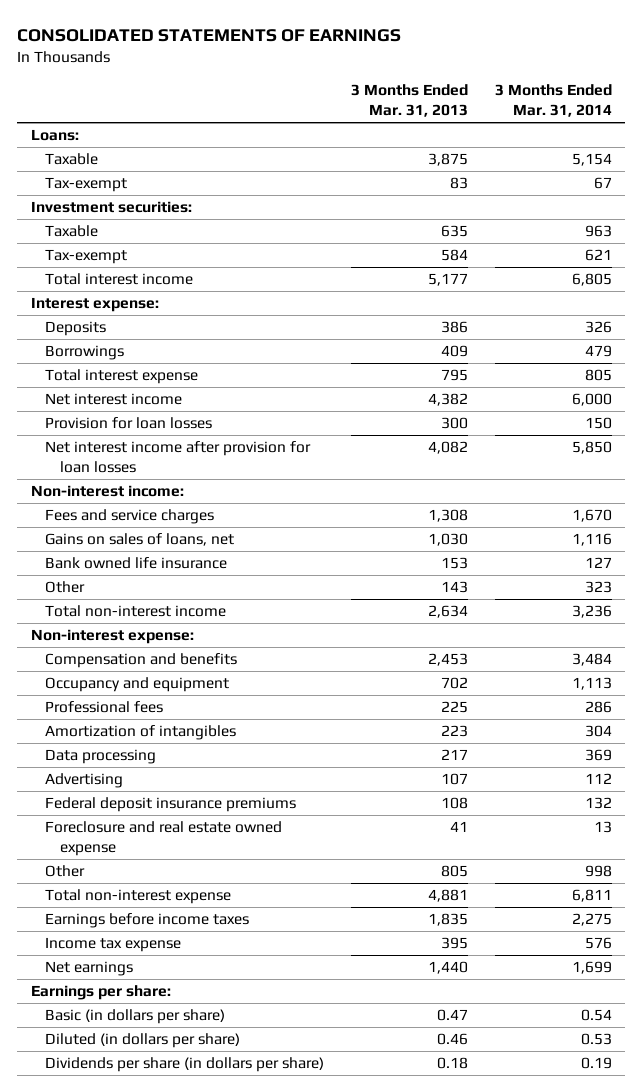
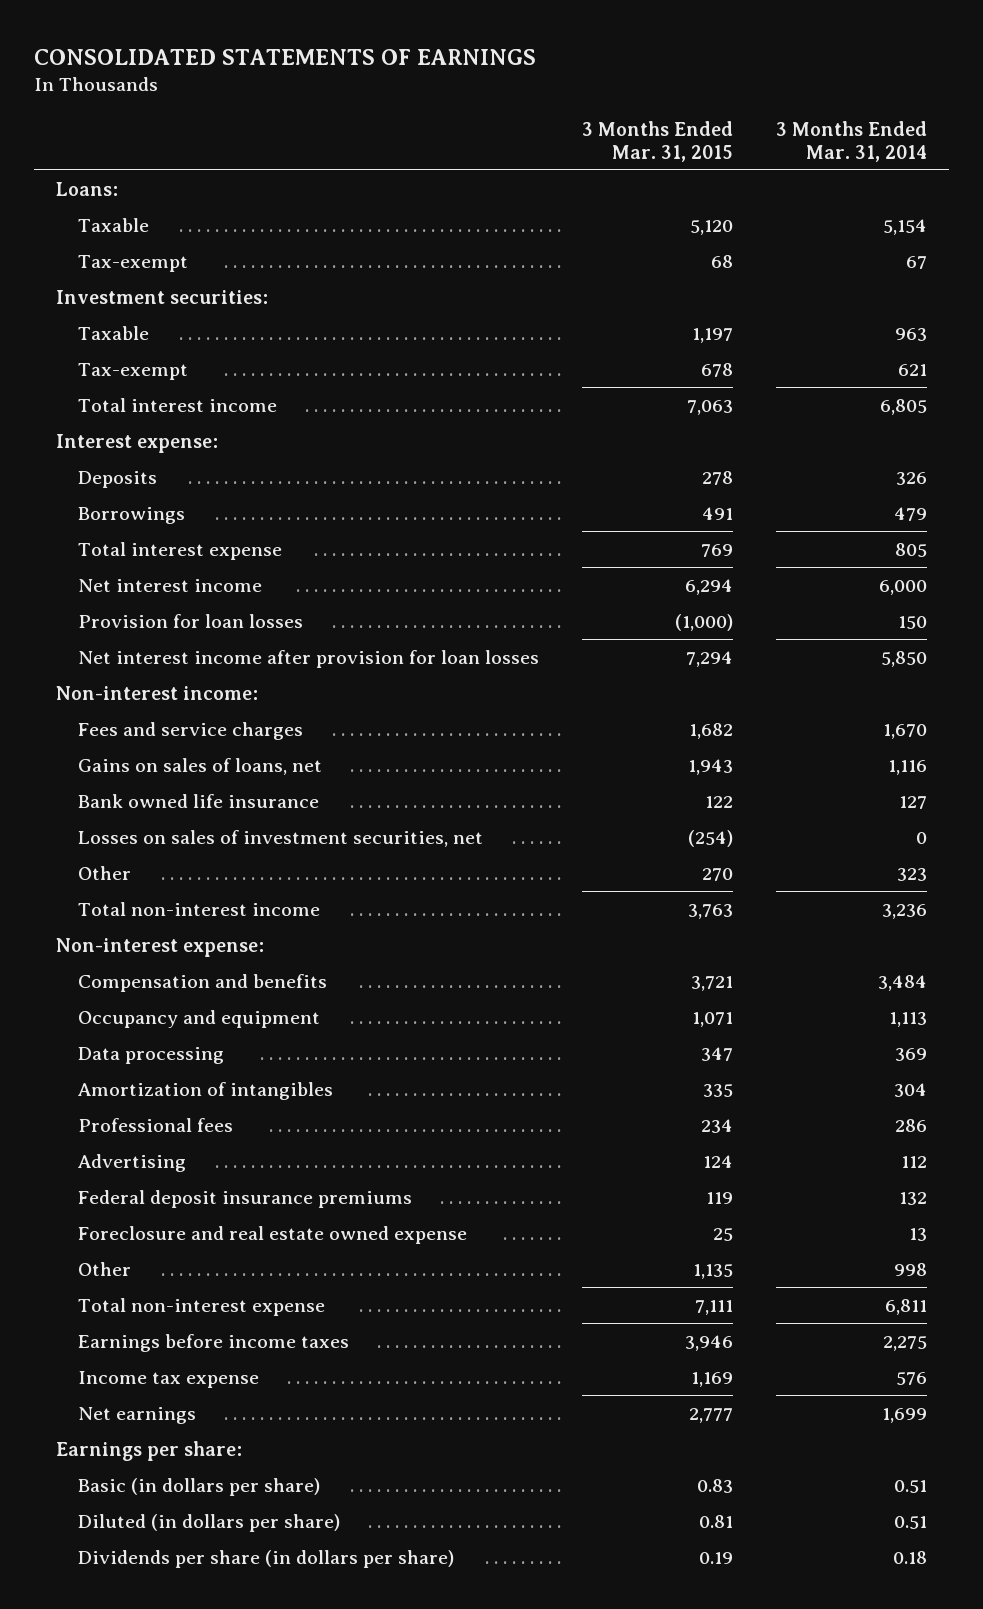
- | 3 Months Ended Mar. 31, 2013 | 3 Months Ended Mar. 31, 2014
+ | 3 Months Ended Mar. 31, 2015 | 3 Months Ended Mar. 31, 2014
+ Losses on sales of investment securities, net | (254) | 0
moved down: Amortization of intangibles | 335 | 304
moved down: Professional fees | 234 | 286
- Basic (in dollars per share) | 0.47 | 0.54
- Diluted (in dollars per share) | 0.46 | 0.53
- Dividends per share (in dollars per share) | 0.18 | 0.19
+ Basic (in dollars per share) | 0.83 | 0.51
+ Diluted (in dollars per share) | 0.81 | 0.51
+ Dividends per share (in dollars per share) | 0.19 | 0.18

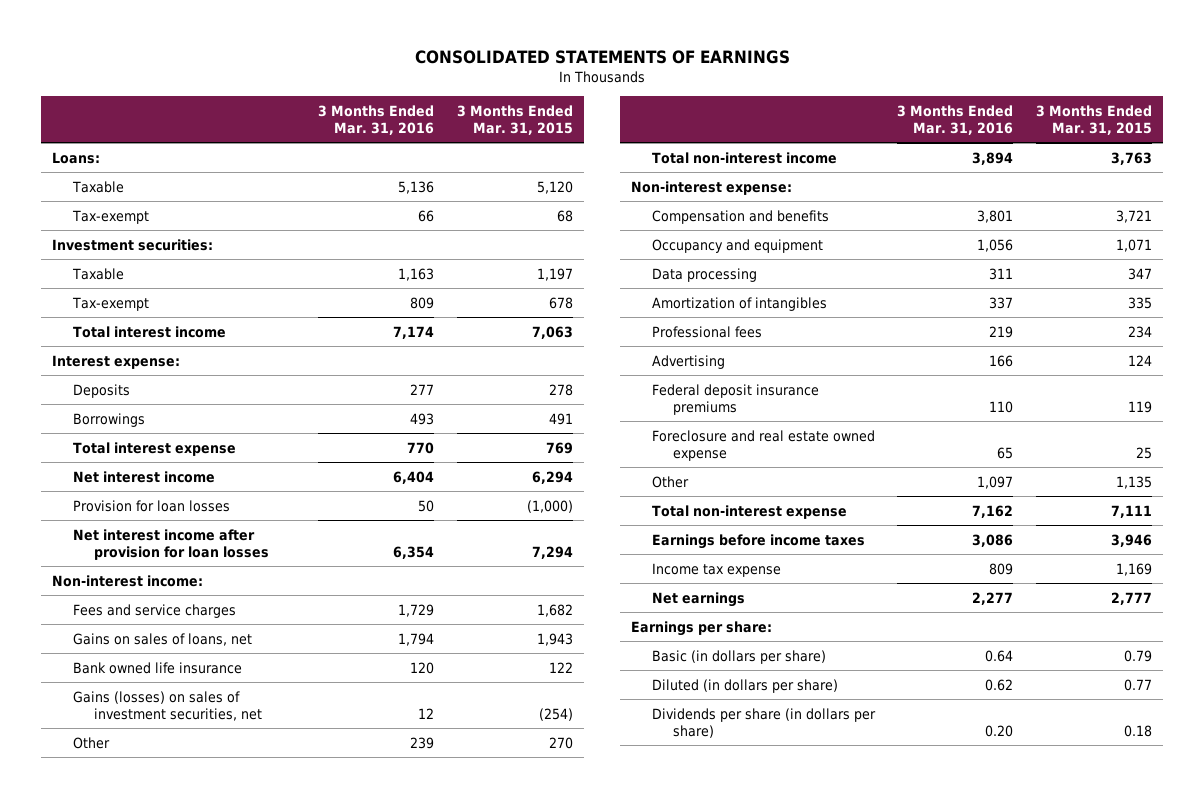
- | 3 Months Ended Mar. 31, 2015 | 3 Months Ended Mar. 31, 2014
+ | 3 Months Ended Mar. 31, 2016 | 3 Months Ended Mar. 31, 2015
- Losses on sales of investment securities, net | (254) | 0
+ Gains (losses) on sales of investment securities, net | 12 | (254)
- Basic (in dollars per share) | 0.83 | 0.51
- Diluted (in dollars per share) | 0.81 | 0.51
- Dividends per share (in dollars per share) | 0.19 | 0.18
+ Basic (in dollars per share) | 0.64 | 0.79
+ Diluted (in dollars per share) | 0.62 | 0.77
+ Dividends per share (in dollars per share) | 0.20 | 0.18

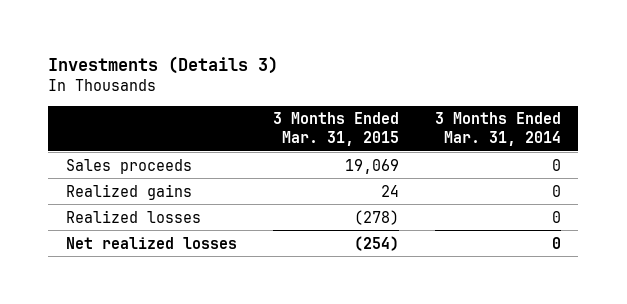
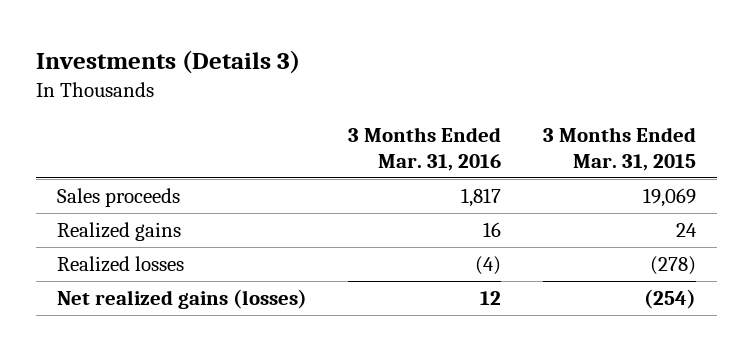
- | 3 Months Ended Mar. 31, 2015 | 3 Months Ended Mar. 31, 2014
+ | 3 Months Ended Mar. 31, 2016 | 3 Months Ended Mar. 31, 2015
- Net realized losses | (254) | 0
+ Net realized gains (losses) | 12 | (254)

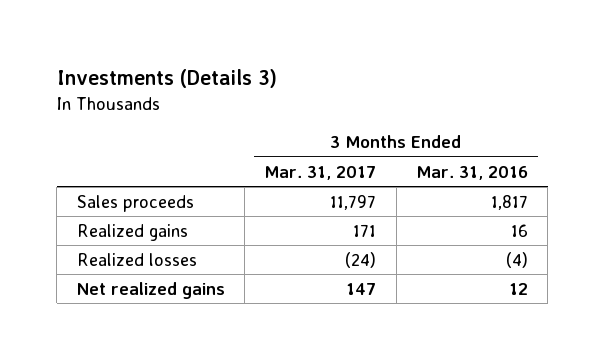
- | 3 Months Ended Mar. 31, 2016 | 3 Months Ended Mar. 31, 2015
+ | 3 Months Ended Mar. 31, 2017 | 3 Months Ended Mar. 31, 2016
- Net realized gains (losses) | 12 | (254)
+ Net realized gains | 147 | 12

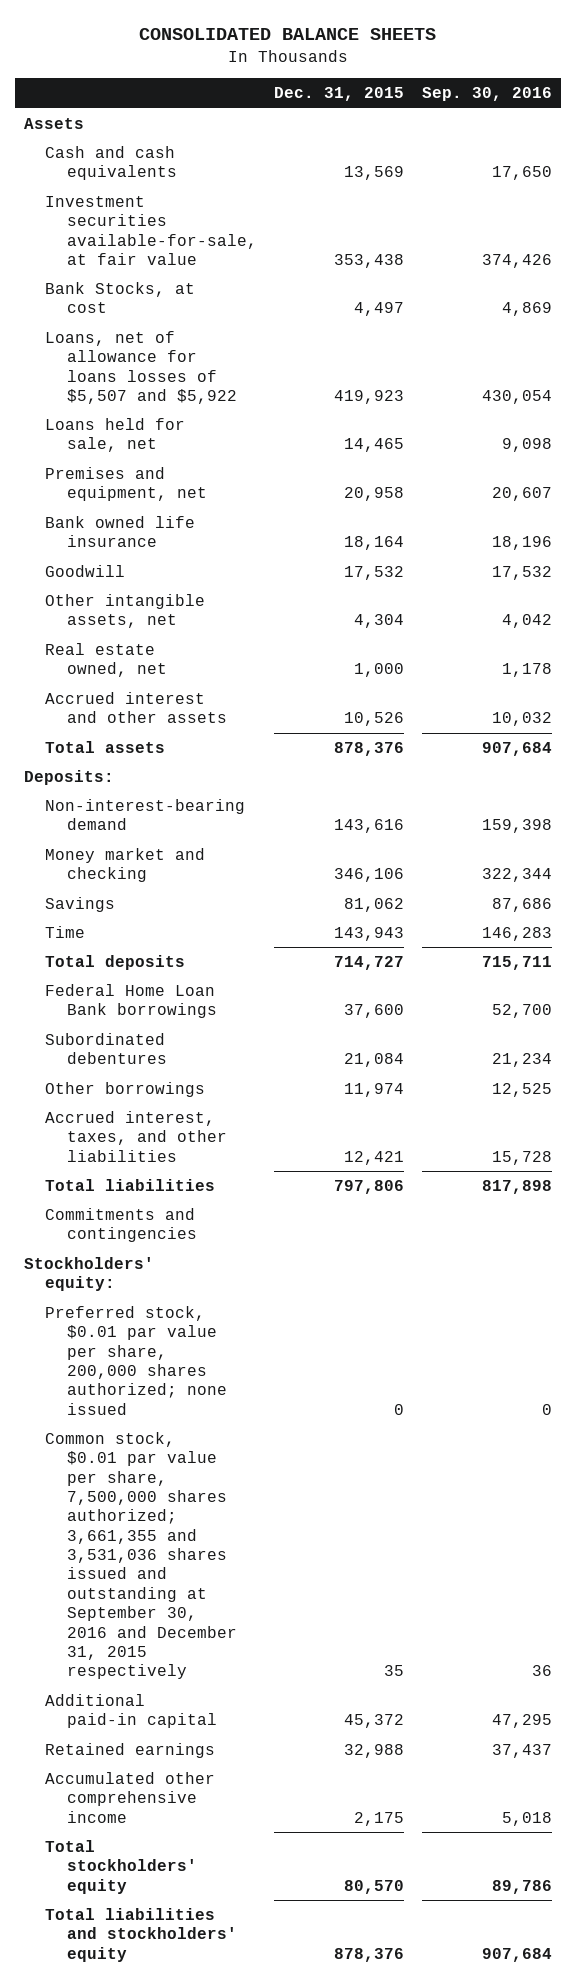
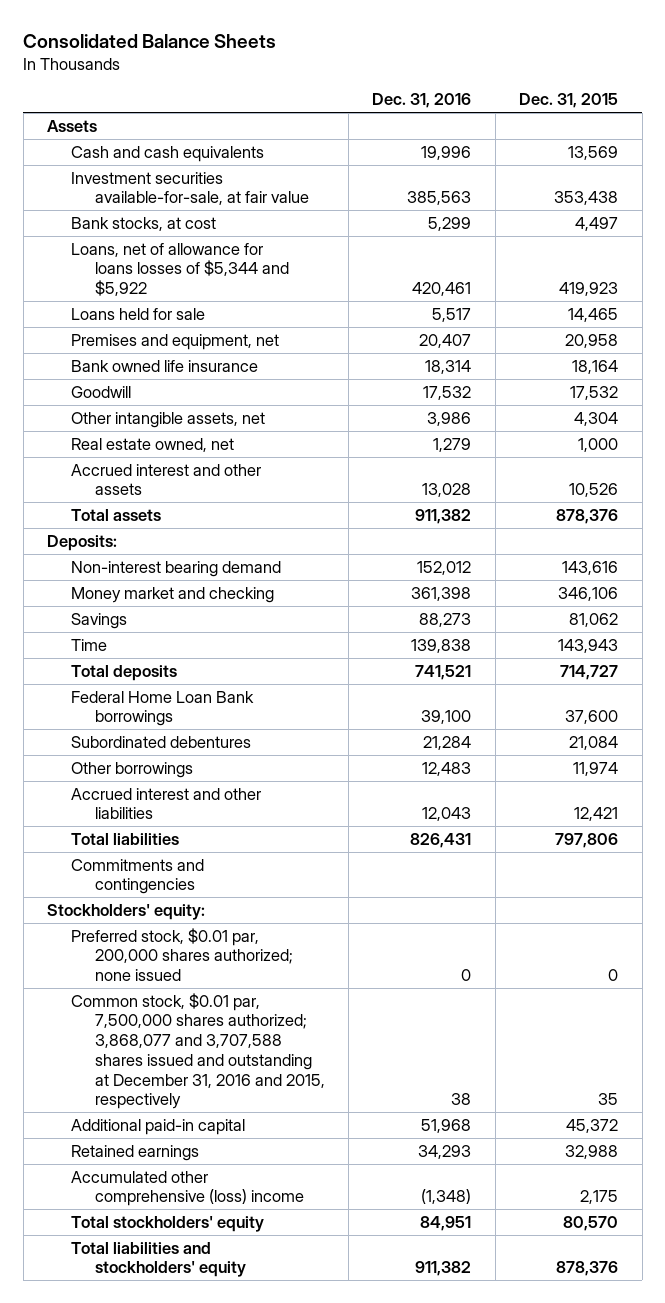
- CONSOLIDATED BALANCE SHEETS
+ Consolidated Balance Sheets
- | Dec. 31, 2015 | Sep. 30, 2016
+ | Dec. 31, 2016 | Dec. 31, 2015
- Bank Stocks, at cost | 4,497 | 4,869
- Loans, net of allowance for loans losses of $5,507 and $5,922 | 419,923 | 430,054
- Loans held for sale, net | 14,465 | 9,098
+ Bank stocks, at cost | 5,299 | 4,497
+ Loans, net of allowance for loans losses of $5,344 and $5,922 | 420,461 | 419,923
+ Loans held for sale | 5,517 | 14,465
- Non-interest-bearing demand | 143,616 | 159,398
+ Non-interest bearing demand | 152,012 | 143,616
- Accrued interest, taxes, and other liabilities | 12,421 | 15,728
+ Accrued interest and other liabilities | 12,043 | 12,421
- Preferred stock, $0.01 par value per share, 200,000 shares authorized; none issued | 0 | 0
- Common stock, $0.01 par value per share, 7,500,000 shares authorized; 3,661,355 and 3,531,036 shares issued and outstanding at September 30, 2016 and December 31, 2015 respectively | 35 | 36
+ Preferred stock, $0.01 par, 200,000 shares authorized; none issued | 0 | 0
+ Common stock, $0.01 par, 7,500,000 shares authorized; 3,868,077 and 3,707,588 shares issued and outstanding at December 31, 2016 and 2015, respectively | 38 | 35
- Accumulated other comprehensive income | 2,175 | 5,018
+ Accumulated other comprehensive (loss) income | (1,348) | 2,175

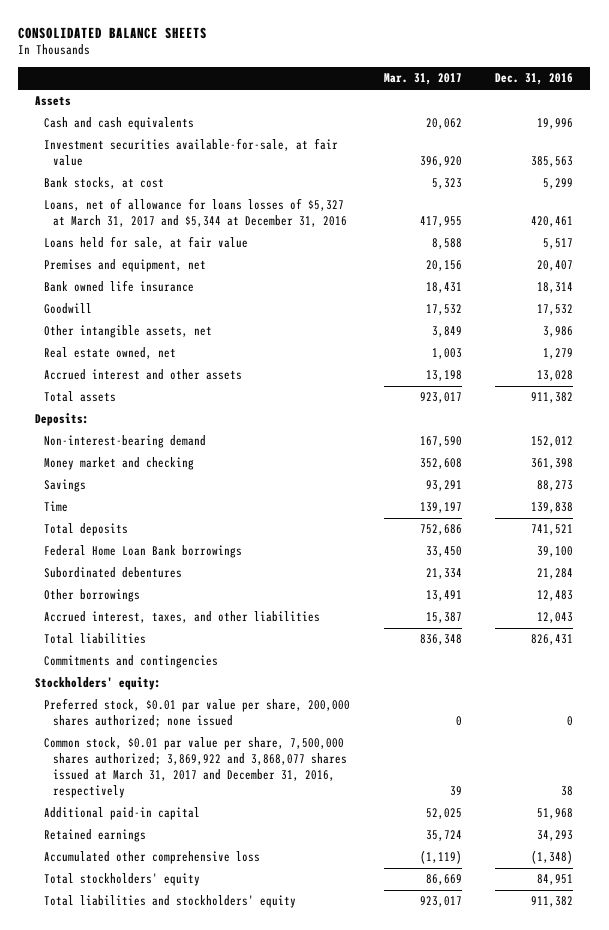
- Consolidated Balance Sheets
+ CONSOLIDATED BALANCE SHEETS
- | Dec. 31, 2016 | Dec. 31, 2015
+ | Mar. 31, 2017 | Dec. 31, 2016
- Loans, net of allowance for loans losses of $5,344 and $5,922 | 420,461 | 419,923
- Loans held for sale | 5,517 | 14,465
+ Loans, net of allowance for loans losses of $5,327 at March 31, 2017 and $5,344 at December 31, 2016 | 417,955 | 420,461
+ Loans held for sale, at fair value | 8,588 | 5,517
- Non-interest bearing demand | 152,012 | 143,616
+ Non-interest-bearing demand | 167,590 | 152,012
- Accrued interest and other liabilities | 12,043 | 12,421
+ Accrued interest, taxes, and other liabilities | 15,387 | 12,043
- Preferred stock, $0.01 par, 200,000 shares authorized; none issued | 0 | 0
- Common stock, $0.01 par, 7,500,000 shares authorized; 3,868,077 and 3,707,588 shares issued and outstanding at December 31, 2016 and 2015, respectively | 38 | 35
+ Preferred stock, $0.01 par value per share, 200,000 shares authorized; none issued | 0 | 0
+ Common stock, $0.01 par value per share, 7,500,000 shares authorized; 3,869,922 and 3,868,077 shares issued at March 31, 2017 and December 31, 2016, respectively | 39 | 38
- Accumulated other comprehensive (loss) income | (1,348) | 2,175
+ Accumulated other comprehensive loss | (1,119) | (1,348)

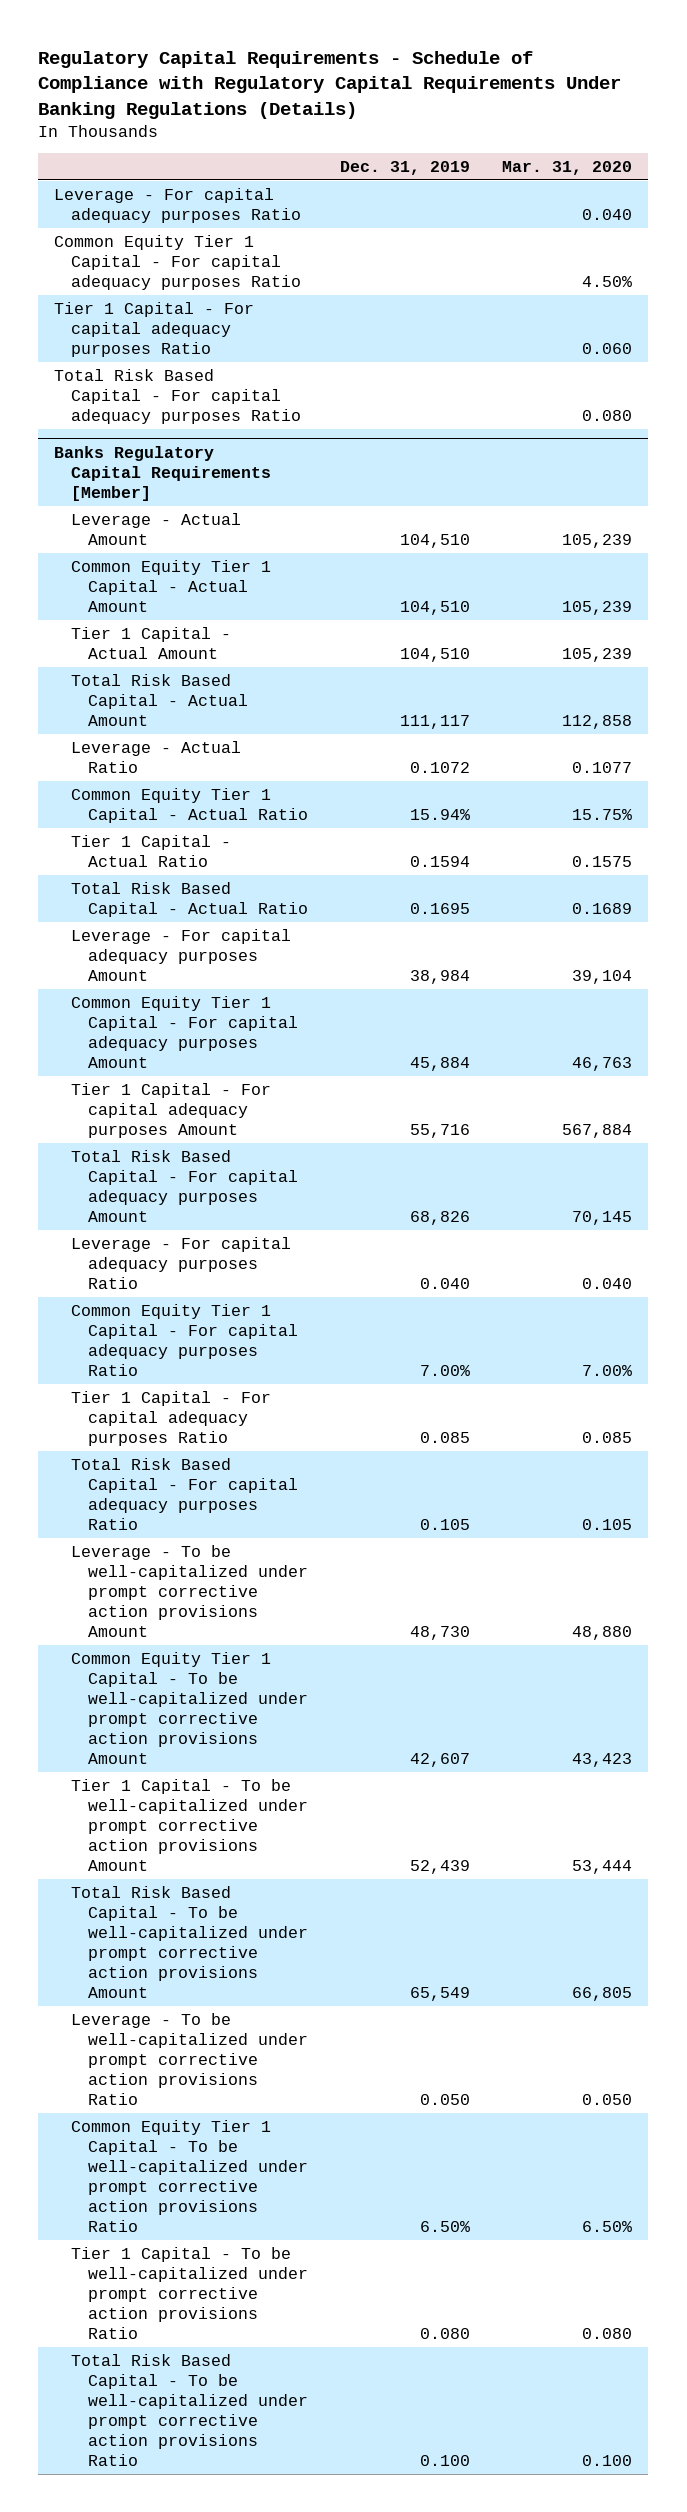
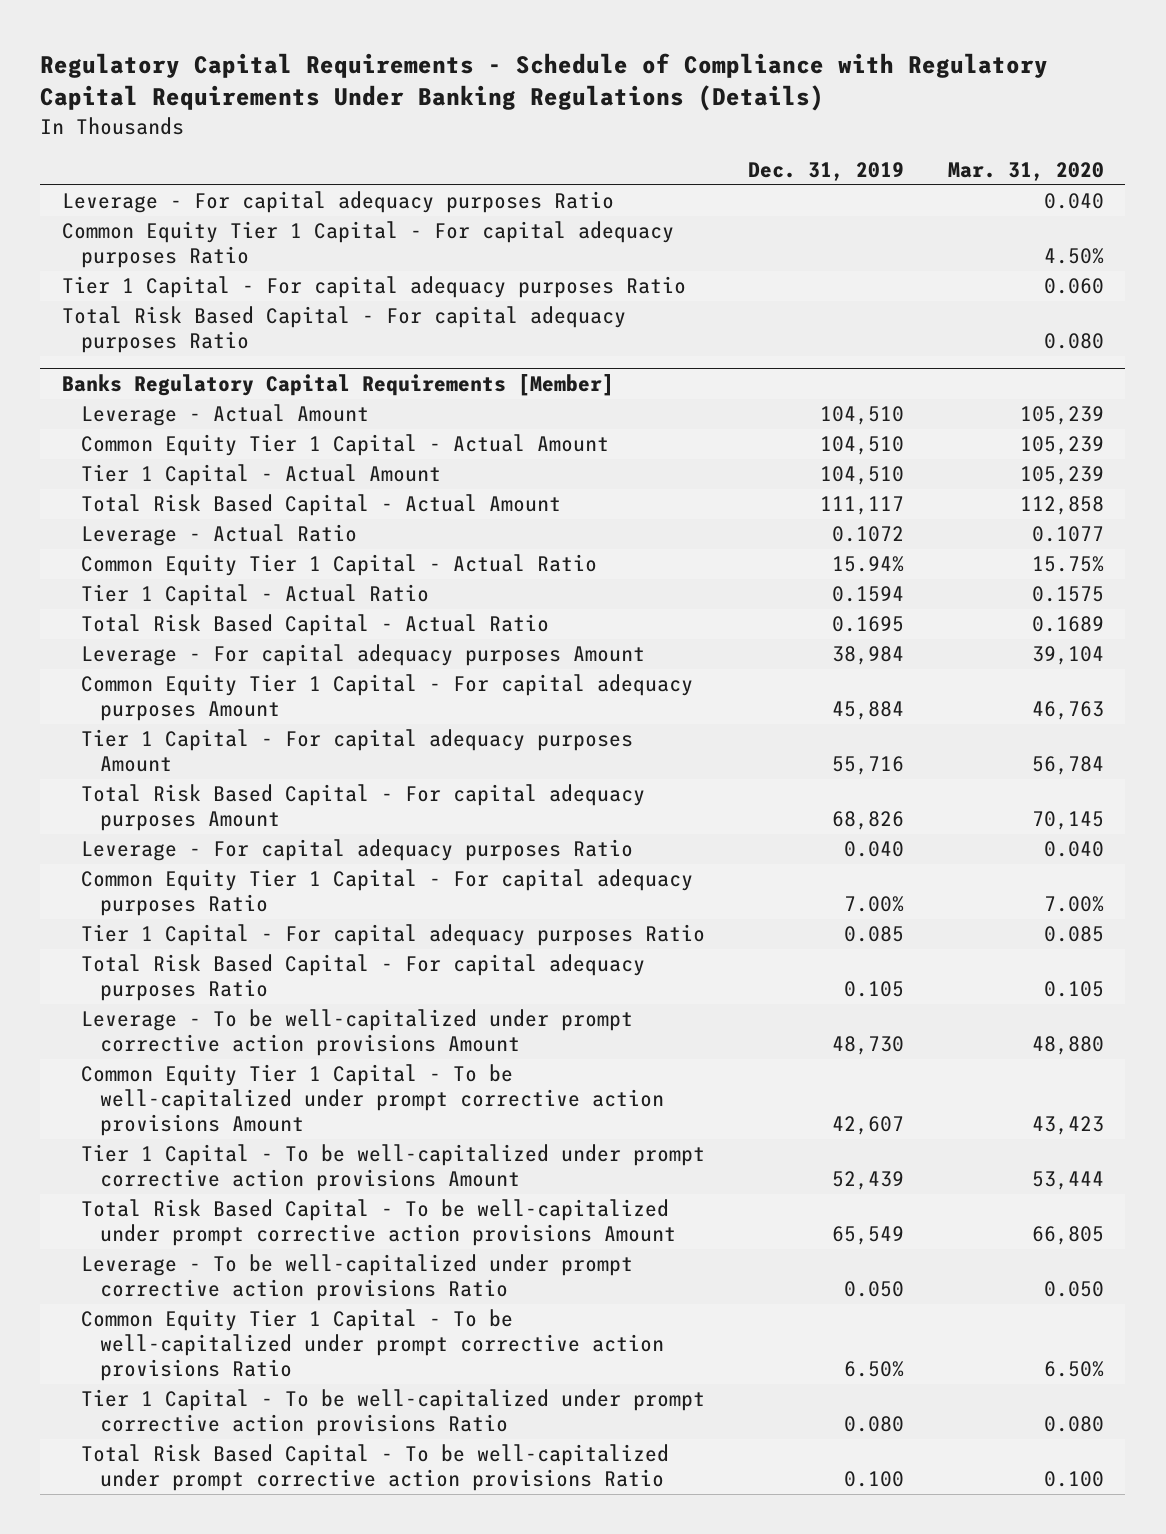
@ Banks Regulatory Capital Requirements [Member]
- Tier 1 Capital - For capital adequacy purposes Amount | 55,716 | 567,884
+ Tier 1 Capital - For capital adequacy purposes Amount | 55,716 | 56,784

